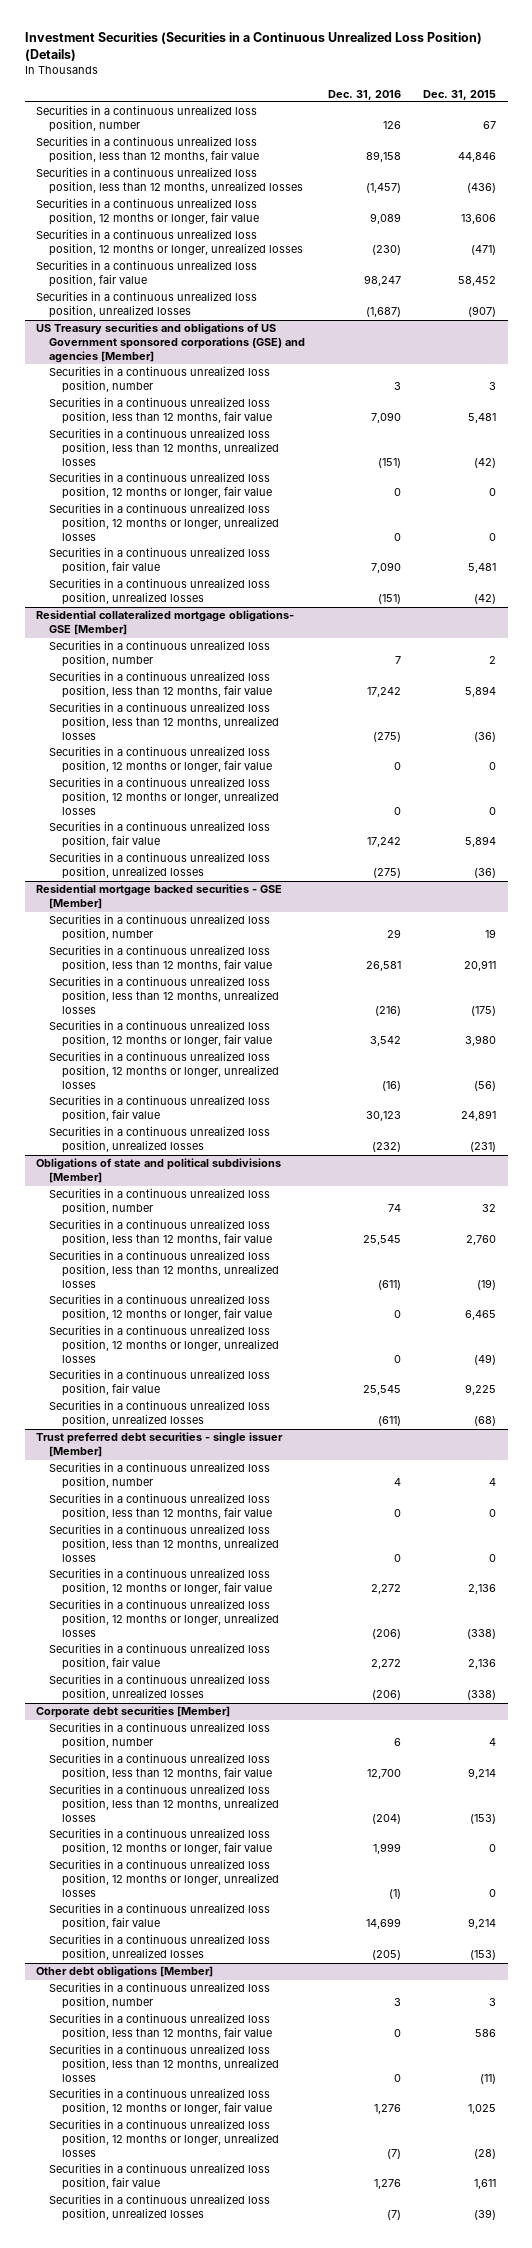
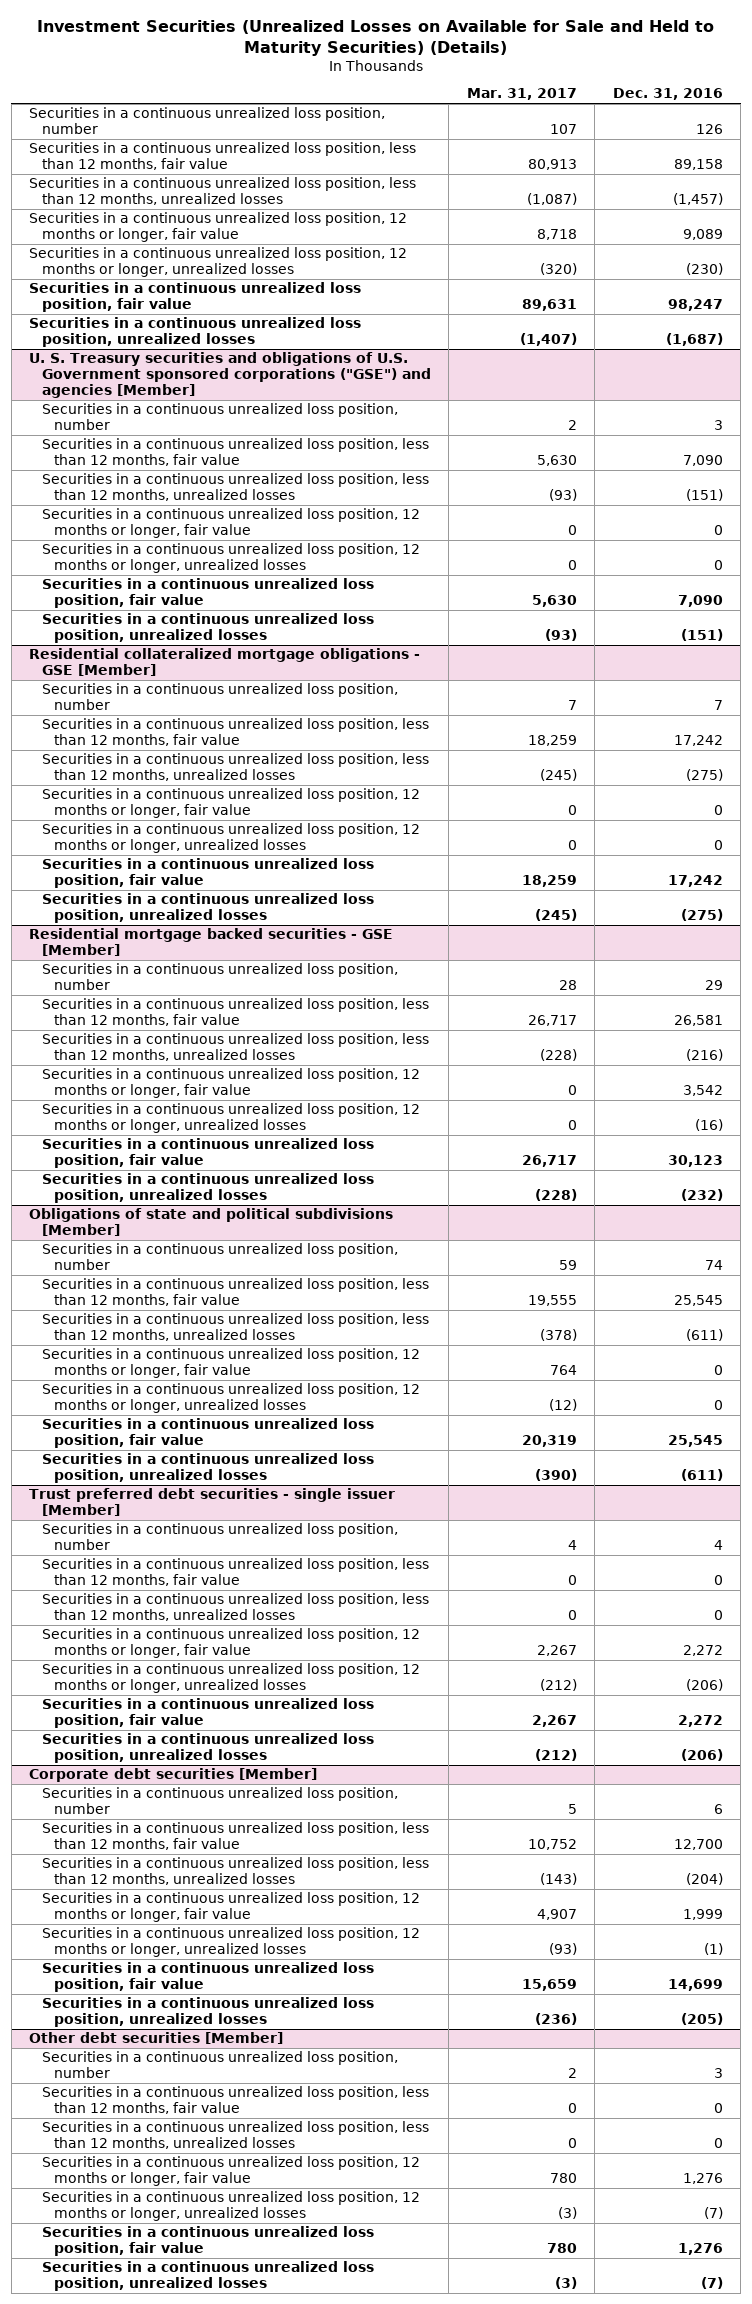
- Investment Securities (Securities in a Continuous Unrealized Loss Position) (Details)
+ Investment Securities (Unrealized Losses on Available for Sale and Held to Maturity Securities) (Details)
- | Dec. 31, 2016 | Dec. 31, 2015
+ | Mar. 31, 2017 | Dec. 31, 2016
- US Treasury securities and obligations of US Government sponsored corporations (GSE) and agencies [Member]
+ U. S. Treasury securities and obligations of U.S. Government sponsored corporations ("GSE") and agencies [Member]
- Residential collateralized mortgage obligations- GSE [Member]
+ Residential collateralized mortgage obligations - GSE [Member]
- Other debt obligations [Member]
+ Other debt securities [Member]

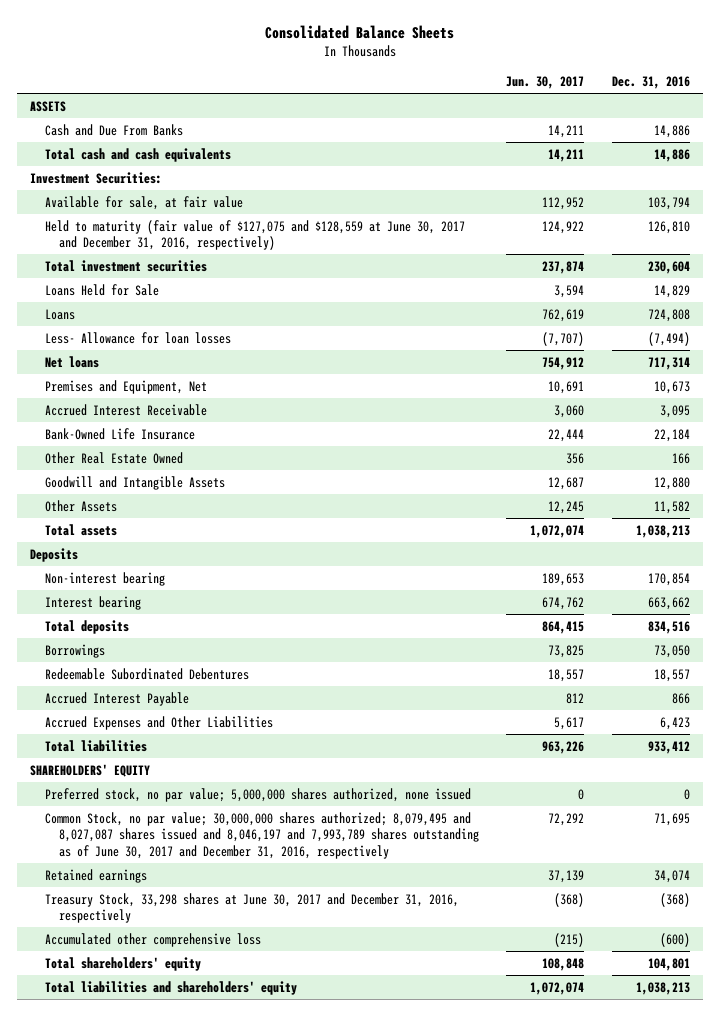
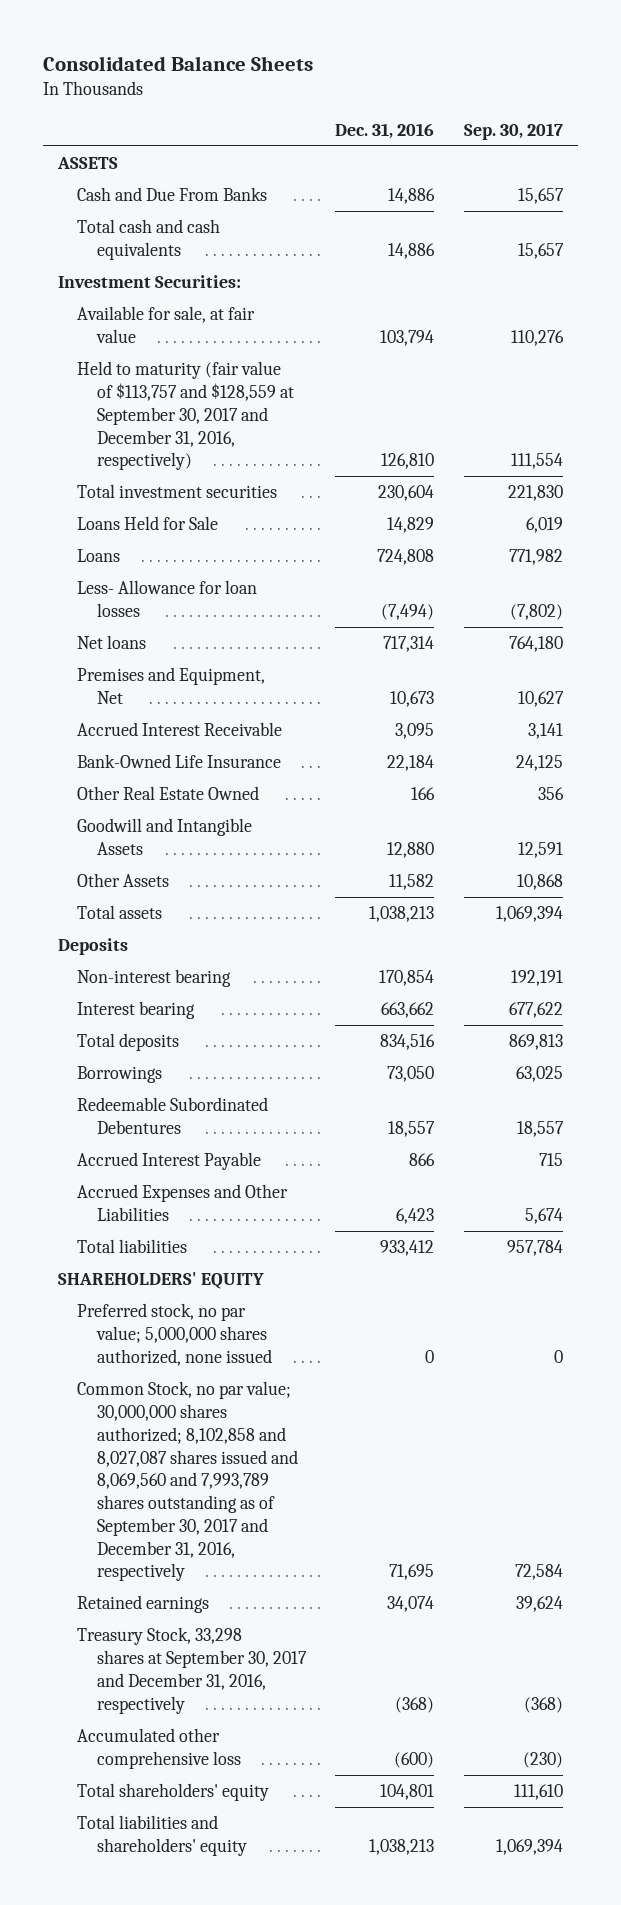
- | Jun. 30, 2017 | Dec. 31, 2016
+ | Dec. 31, 2016 | Sep. 30, 2017
- Held to maturity (fair value of $127,075 and $128,559 at June 30, 2017 and December 31, 2016, respectively) | 124,922 | 126,810
+ Held to maturity (fair value of $113,757 and $128,559 at September 30, 2017 and December 31, 2016, respectively) | 126,810 | 111,554
- Common Stock, no par value; 30,000,000 shares authorized; 8,079,495 and 8,027,087 shares issued and 8,046,197 and 7,993,789 shares outstanding as of June 30, 2017 and December 31, 2016, respectively | 72,292 | 71,695
+ Common Stock, no par value; 30,000,000 shares authorized; 8,102,858 and 8,027,087 shares issued and 8,069,560 and 7,993,789 shares outstanding as of September 30, 2017 and December 31, 2016, respectively | 71,695 | 72,584
- Treasury Stock, 33,298 shares at June 30, 2017 and December 31, 2016, respectively | (368) | (368)
+ Treasury Stock, 33,298 shares at September 30, 2017 and December 31, 2016, respectively | (368) | (368)

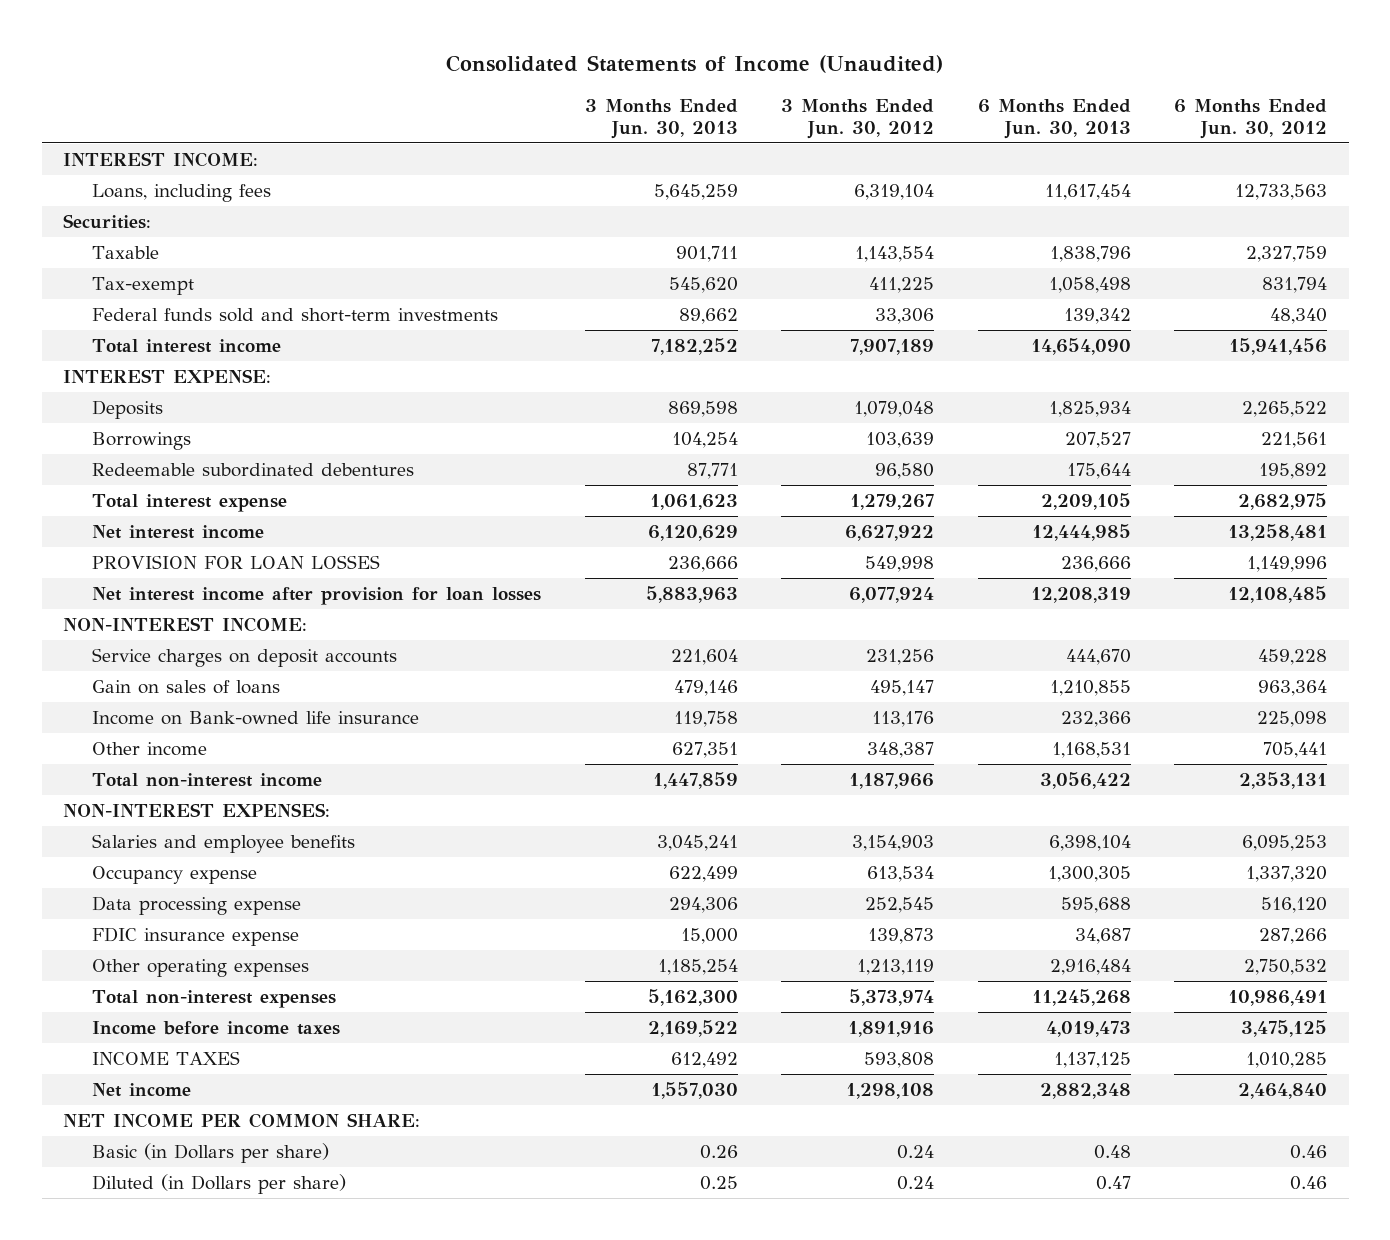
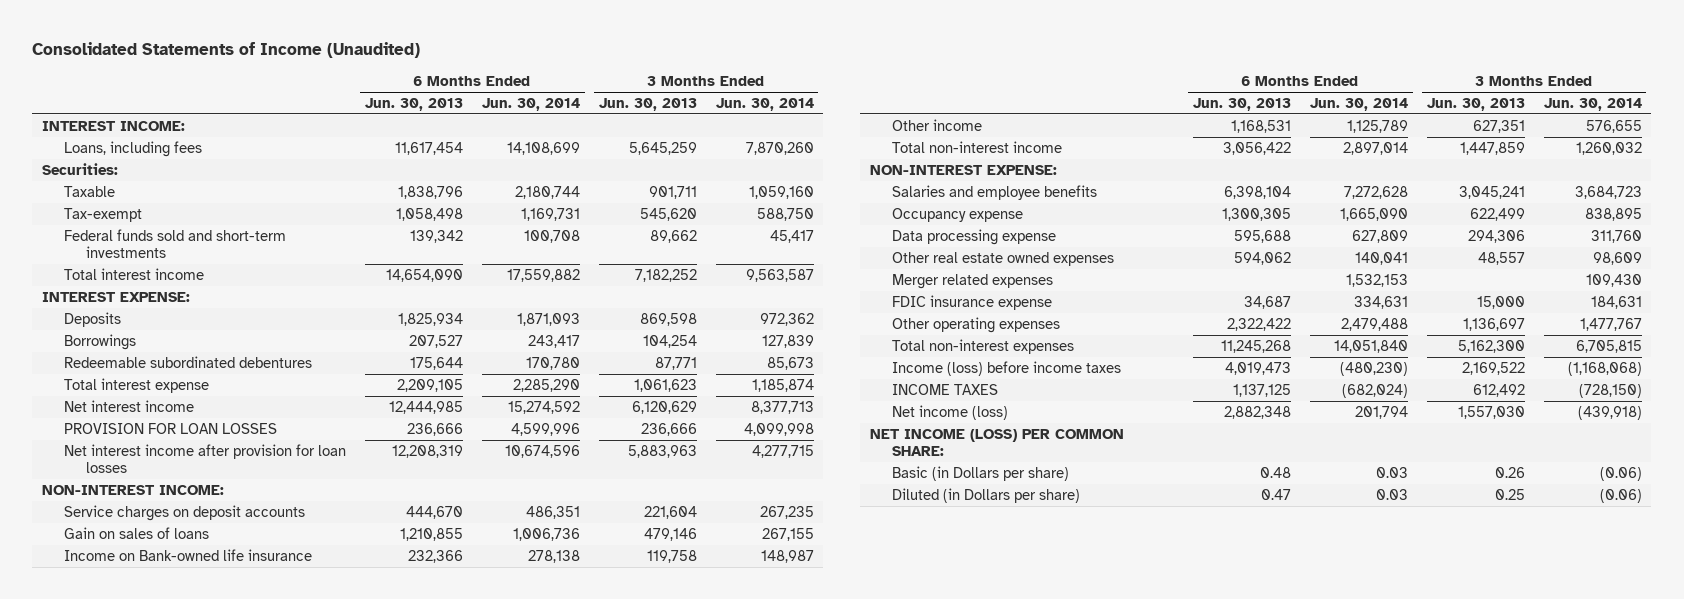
- | 3 Months Ended Jun. 30, 2013 | 3 Months Ended Jun. 30, 2012 | 6 Months Ended Jun. 30, 2013 | 6 Months Ended Jun. 30, 2012
+ | 6 Months Ended Jun. 30, 2013 | 6 Months Ended Jun. 30, 2014 | 3 Months Ended Jun. 30, 2013 | 3 Months Ended Jun. 30, 2014
- NON-INTEREST EXPENSES:
+ NON-INTEREST EXPENSE:
+ Other real estate owned expenses | 594,062 | 140,041 | 48,557 | 98,609
+ Merger related expenses | | 1,532,153 | | 109,430
- Other operating expenses | 1,185,254 | 1,213,119 | 2,916,484 | 2,750,532
+ Other operating expenses | 2,322,422 | 2,479,488 | 1,136,697 | 1,477,767
- Income before income taxes | 2,169,522 | 1,891,916 | 4,019,473 | 3,475,125
+ Income (loss) before income taxes | 4,019,473 | (480,230) | 2,169,522 | (1,168,068)
- Net income | 1,557,030 | 1,298,108 | 2,882,348 | 2,464,840
- NET INCOME PER COMMON SHARE:
+ Net income (loss) | 2,882,348 | 201,794 | 1,557,030 | (439,918)
+ NET INCOME (LOSS) PER COMMON SHARE:

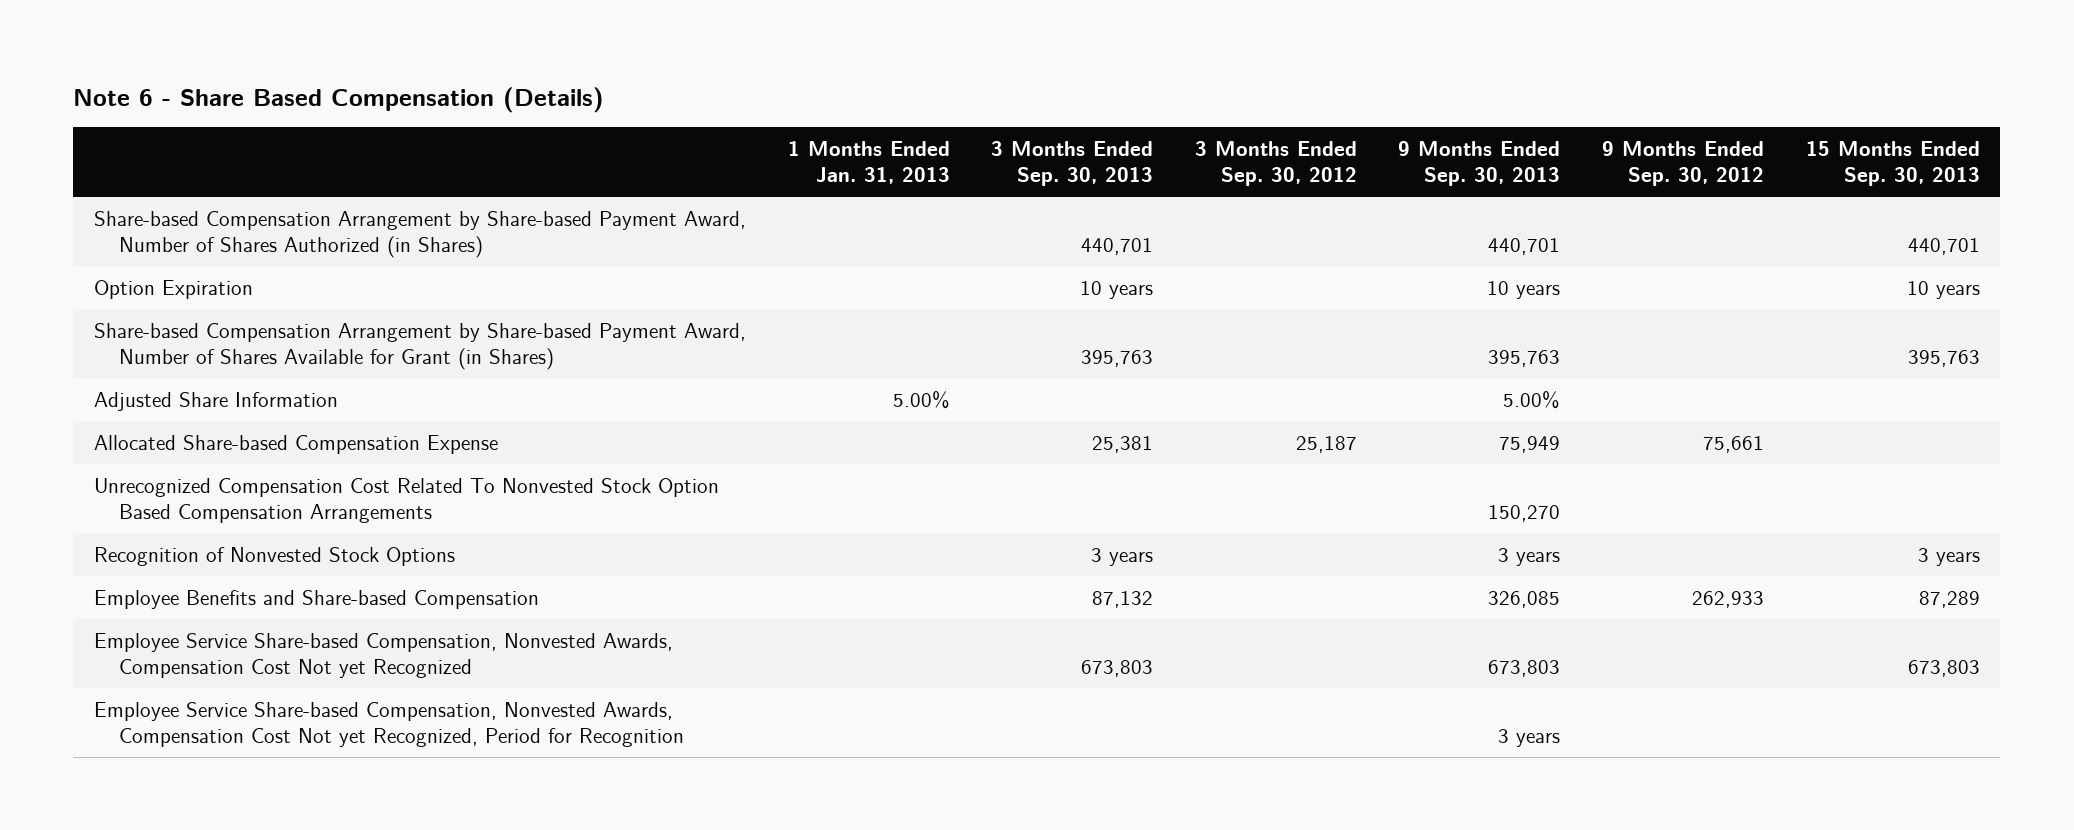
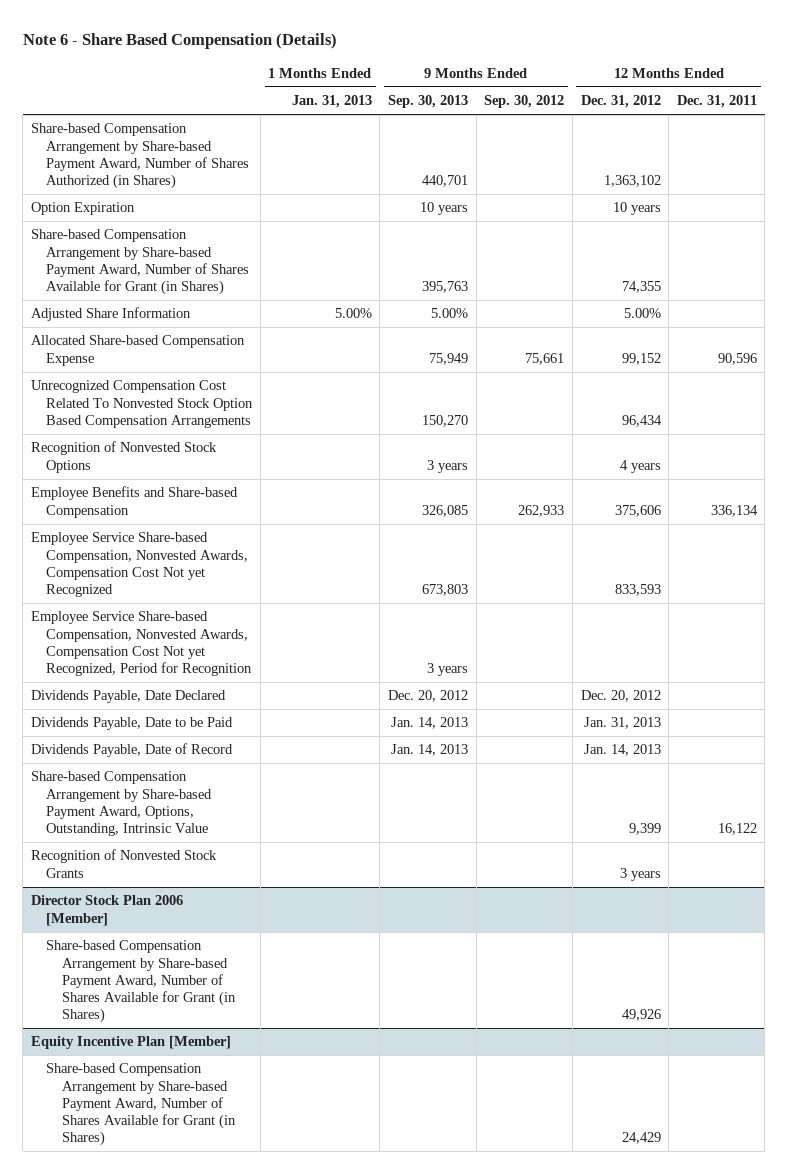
- | 1 Months Ended Jan. 31, 2013 | 3 Months Ended Sep. 30, 2013 | 3 Months Ended Sep. 30, 2012 | 9 Months Ended Sep. 30, 2013 | 9 Months Ended Sep. 30, 2012 | 15 Months Ended Sep. 30, 2013
+ | 1 Months Ended Jan. 31, 2013 | 9 Months Ended Sep. 30, 2013 | 9 Months Ended Sep. 30, 2012 | 12 Months Ended Dec. 31, 2012 | 12 Months Ended Dec. 31, 2011
+ Dividends Payable, Date Declared | | Dec. 20, 2012 | | Dec. 20, 2012 |
+ Dividends Payable, Date to be Paid | | Jan. 14, 2013 | | Jan. 31, 2013 |
+ Dividends Payable, Date of Record | | Jan. 14, 2013 | | Jan. 14, 2013 |
+ Share-based Compensation Arrangement by Share-based Payment Award, Options, Outstanding, Intrinsic Value | | | | 9,399 | 16,122
+ Recognition of Nonvested Stock Grants | | | | 3 years |
+ Director Stock Plan 2006 [Member]
+ Share-based Compensation Arrangement by Share-based Payment Award, Number of Shares Available for Grant (in Shares) | | | | 49,926 |
+ Equity Incentive Plan [Member]
+ Share-based Compensation Arrangement by Share-based Payment Award, Number of Shares Available for Grant (in Shares) | | | | 24,429 |

